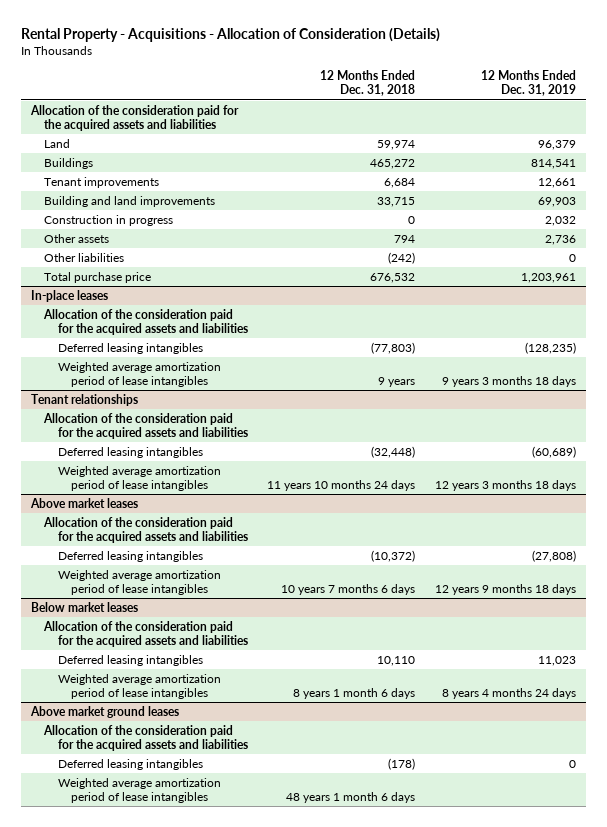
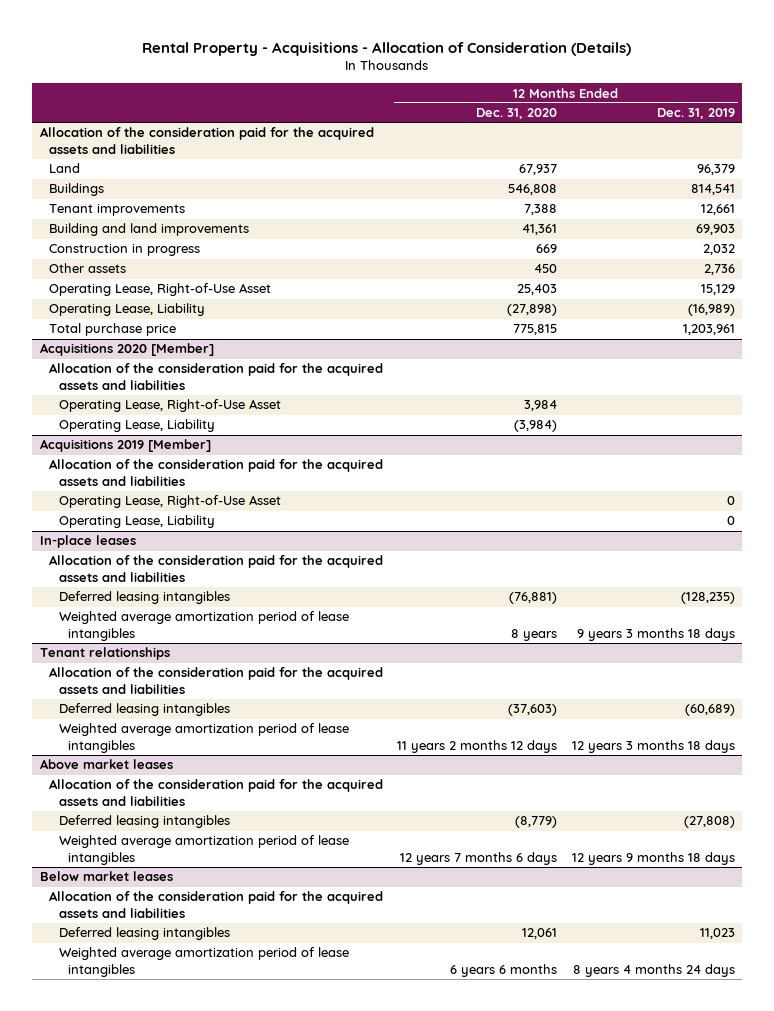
- | 12 Months Ended Dec. 31, 2018 | 12 Months Ended Dec. 31, 2019
+ | 12 Months Ended Dec. 31, 2020 | 12 Months Ended Dec. 31, 2019
- Other liabilities | (242) | 0
+ Operating Lease, Right-of-Use Asset | 25,403 | 15,129
+ Operating Lease, Liability | (27,898) | (16,989)
+ Acquisitions 2020 [Member]
+ Allocation of the consideration paid for the acquired assets and liabilities
+ Operating Lease, Right-of-Use Asset | 3,984 |
+ Operating Lease, Liability | (3,984) |
+ Acquisitions 2019 [Member]
+ Allocation of the consideration paid for the acquired assets and liabilities
+ Operating Lease, Right-of-Use Asset | | 0
+ Operating Lease, Liability | | 0
- Above market ground leases
- Allocation of the consideration paid for the acquired assets and liabilities
- Deferred leasing intangibles | (178) | 0
- Weighted average amortization period of lease intangibles | 48 years 1 month 6 days |

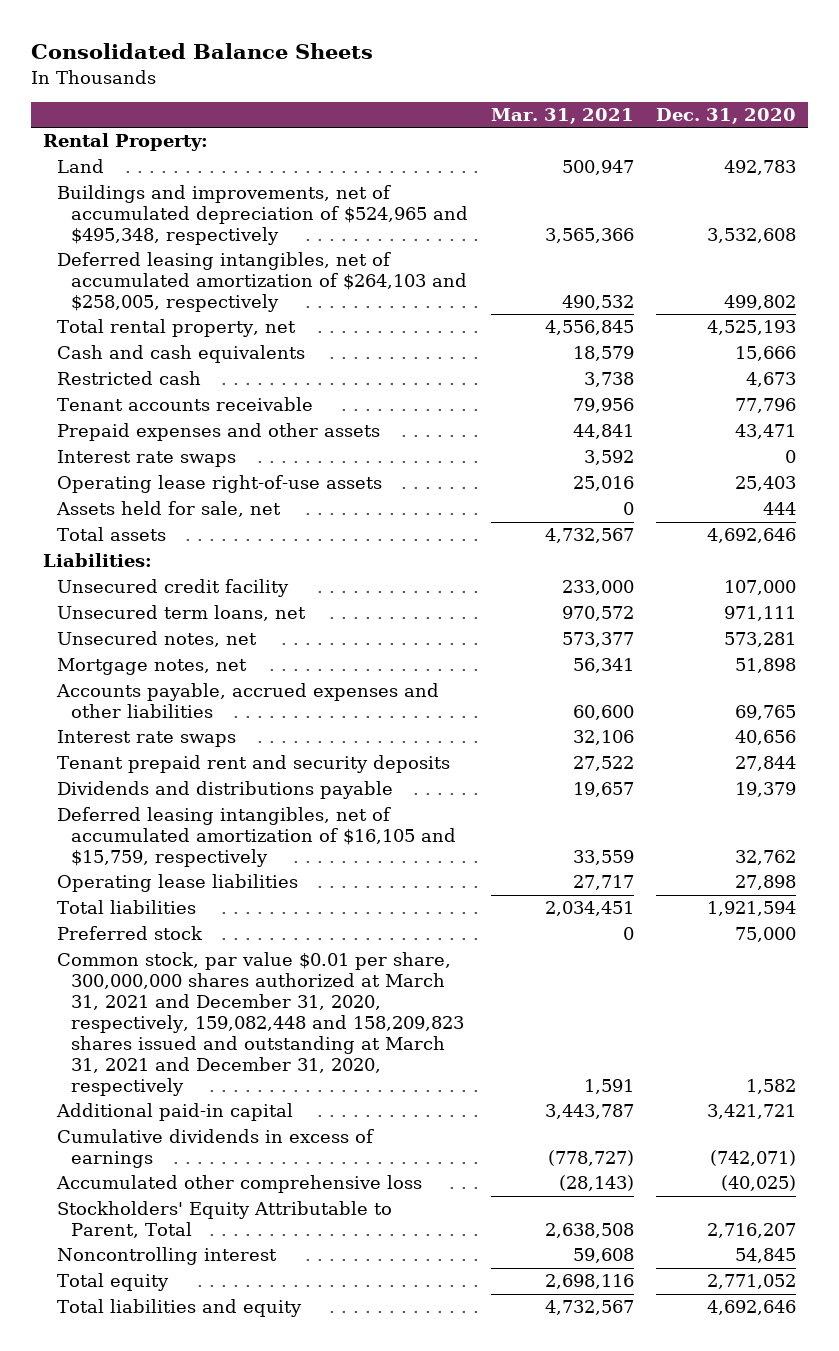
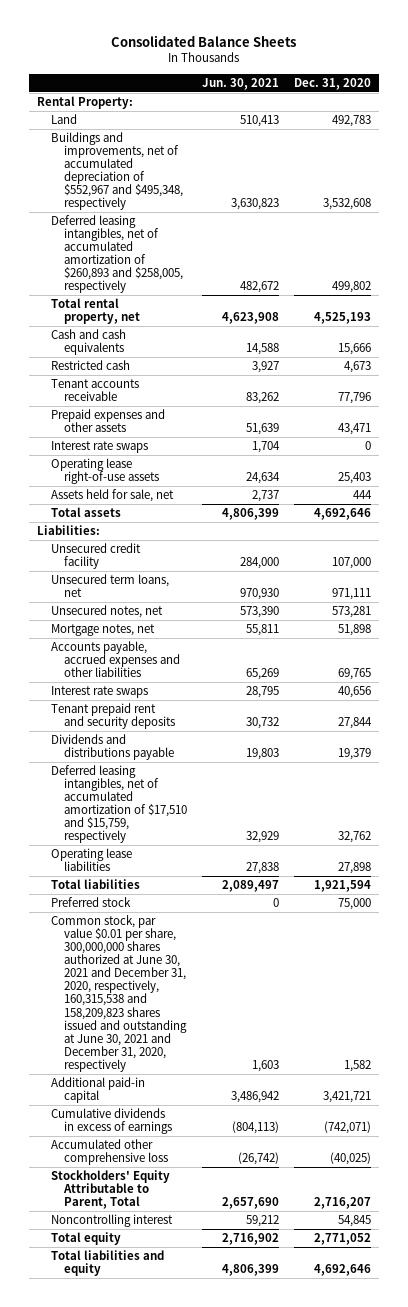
- | Mar. 31, 2021 | Dec. 31, 2020
+ | Jun. 30, 2021 | Dec. 31, 2020
- Buildings and improvements, net of accumulated depreciation of $524,965 and $495,348, respectively | 3,565,366 | 3,532,608
- Deferred leasing intangibles, net of accumulated amortization of $264,103 and $258,005, respectively | 490,532 | 499,802
+ Buildings and improvements, net of accumulated depreciation of $552,967 and $495,348, respectively | 3,630,823 | 3,532,608
+ Deferred leasing intangibles, net of accumulated amortization of $260,893 and $258,005, respectively | 482,672 | 499,802
- Deferred leasing intangibles, net of accumulated amortization of $16,105 and $15,759, respectively | 33,559 | 32,762
+ Deferred leasing intangibles, net of accumulated amortization of $17,510 and $15,759, respectively | 32,929 | 32,762
- Common stock, par value $0.01 per share, 300,000,000 shares authorized at March 31, 2021 and December 31, 2020, respectively, 159,082,448 and 158,209,823 shares issued and outstanding at March 31, 2021 and December 31, 2020, respectively | 1,591 | 1,582
+ Common stock, par value $0.01 per share, 300,000,000 shares authorized at June 30, 2021 and December 31, 2020, respectively, 160,315,538 and 158,209,823 shares issued and outstanding at June 30, 2021 and December 31, 2020, respectively | 1,603 | 1,582

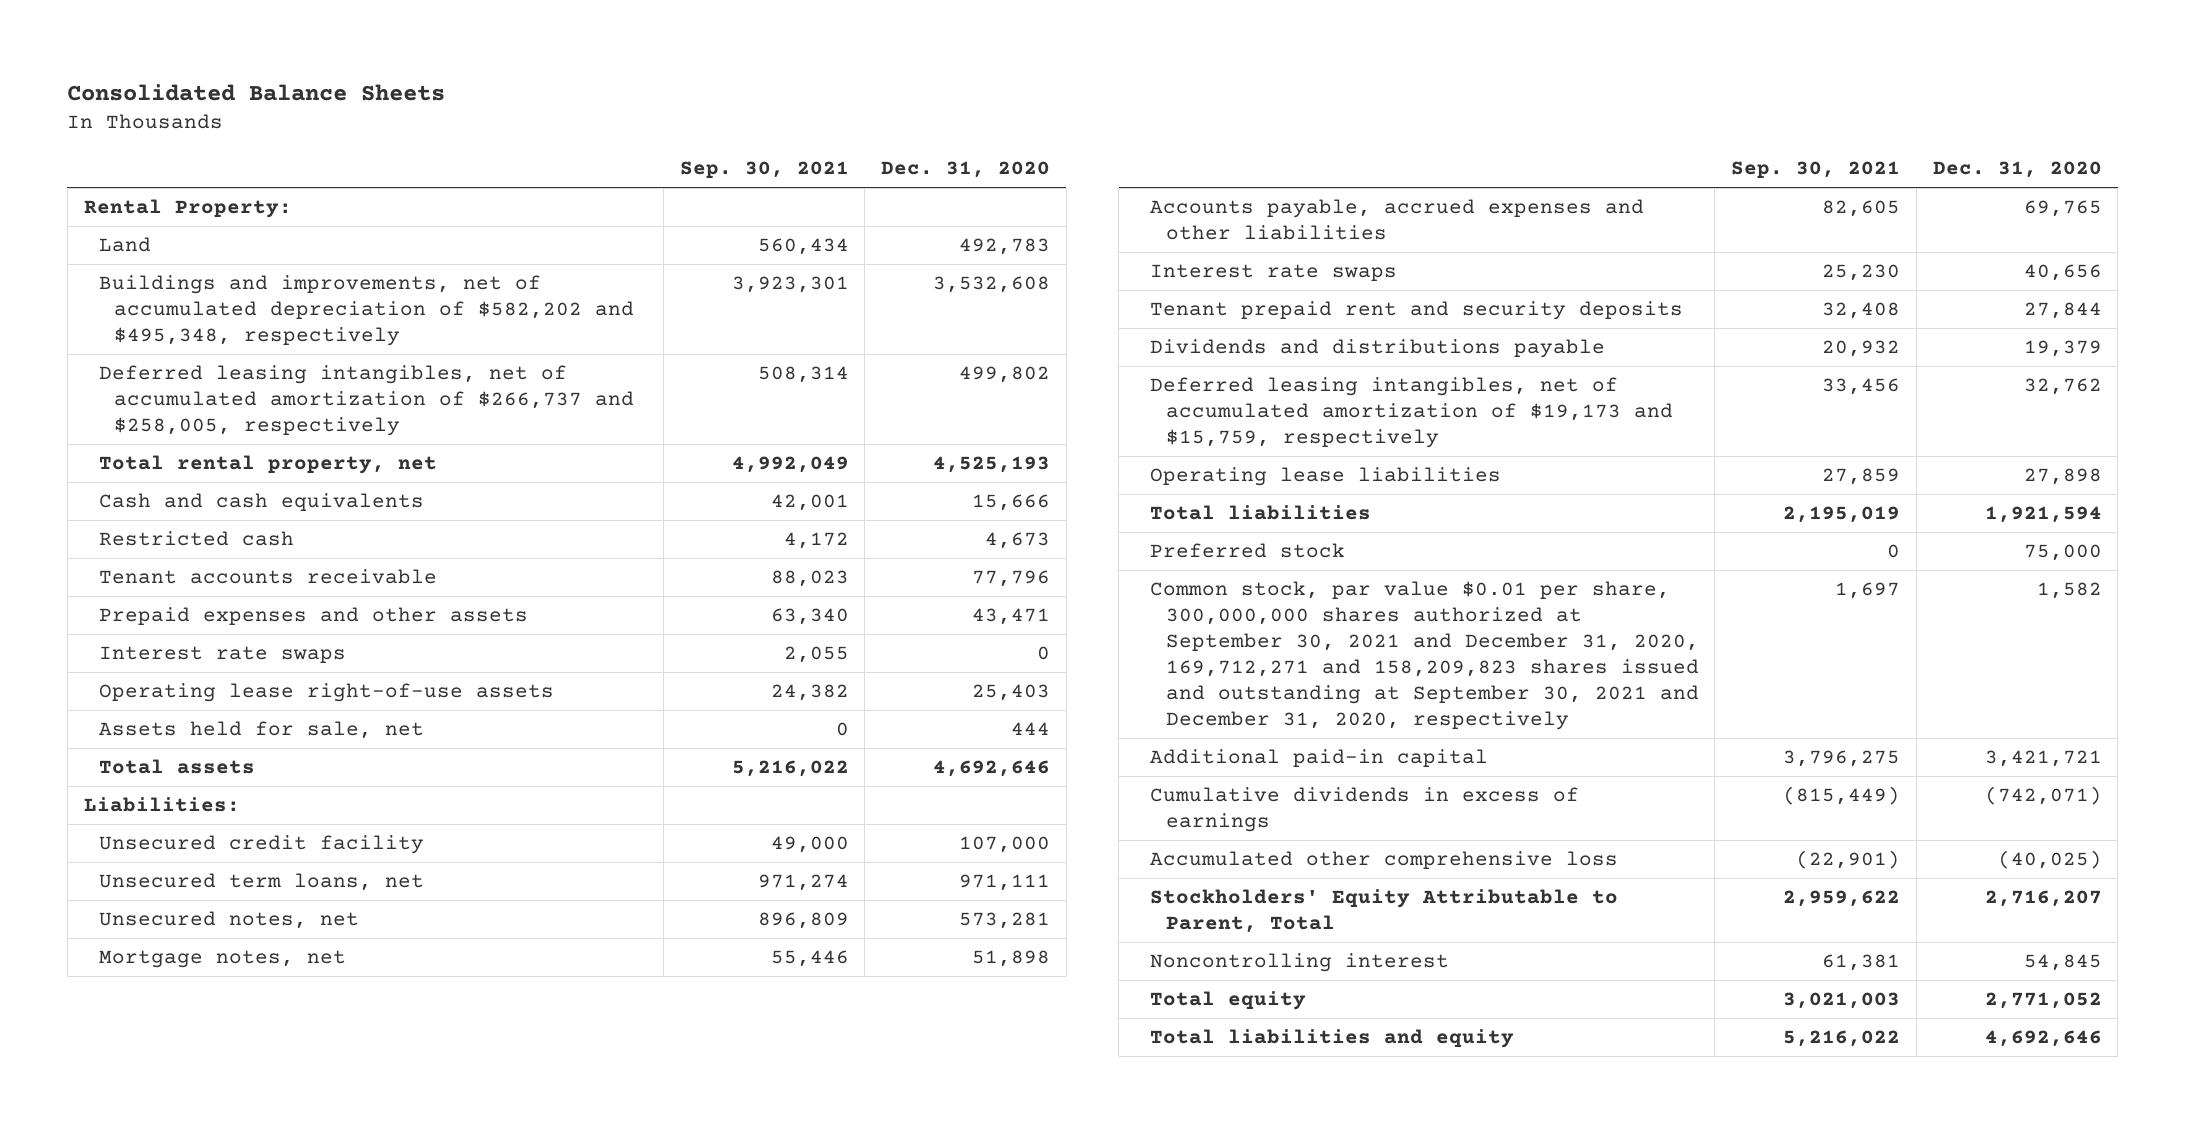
- | Jun. 30, 2021 | Dec. 31, 2020
+ | Sep. 30, 2021 | Dec. 31, 2020
- Buildings and improvements, net of accumulated depreciation of $552,967 and $495,348, respectively | 3,630,823 | 3,532,608
- Deferred leasing intangibles, net of accumulated amortization of $260,893 and $258,005, respectively | 482,672 | 499,802
+ Buildings and improvements, net of accumulated depreciation of $582,202 and $495,348, respectively | 3,923,301 | 3,532,608
+ Deferred leasing intangibles, net of accumulated amortization of $266,737 and $258,005, respectively | 508,314 | 499,802
- Deferred leasing intangibles, net of accumulated amortization of $17,510 and $15,759, respectively | 32,929 | 32,762
+ Deferred leasing intangibles, net of accumulated amortization of $19,173 and $15,759, respectively | 33,456 | 32,762
- Common stock, par value $0.01 per share, 300,000,000 shares authorized at June 30, 2021 and December 31, 2020, respectively, 160,315,538 and 158,209,823 shares issued and outstanding at June 30, 2021 and December 31, 2020, respectively | 1,603 | 1,582
+ Common stock, par value $0.01 per share, 300,000,000 shares authorized at September 30, 2021 and December 31, 2020, 169,712,271 and 158,209,823 shares issued and outstanding at September 30, 2021 and December 31, 2020, respectively | 1,697 | 1,582

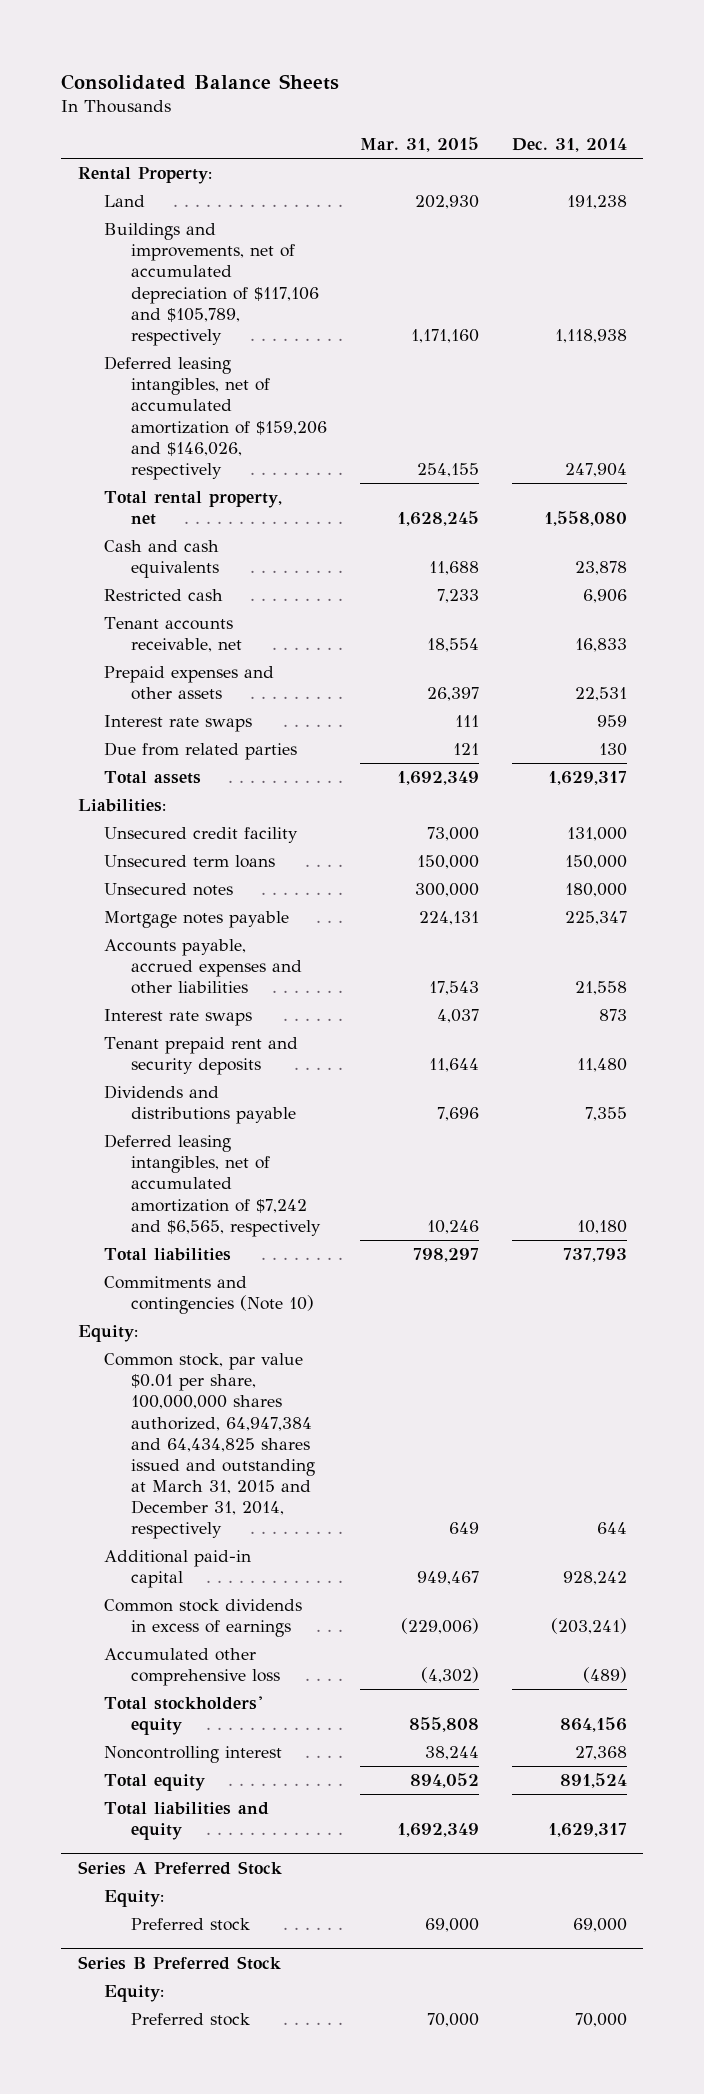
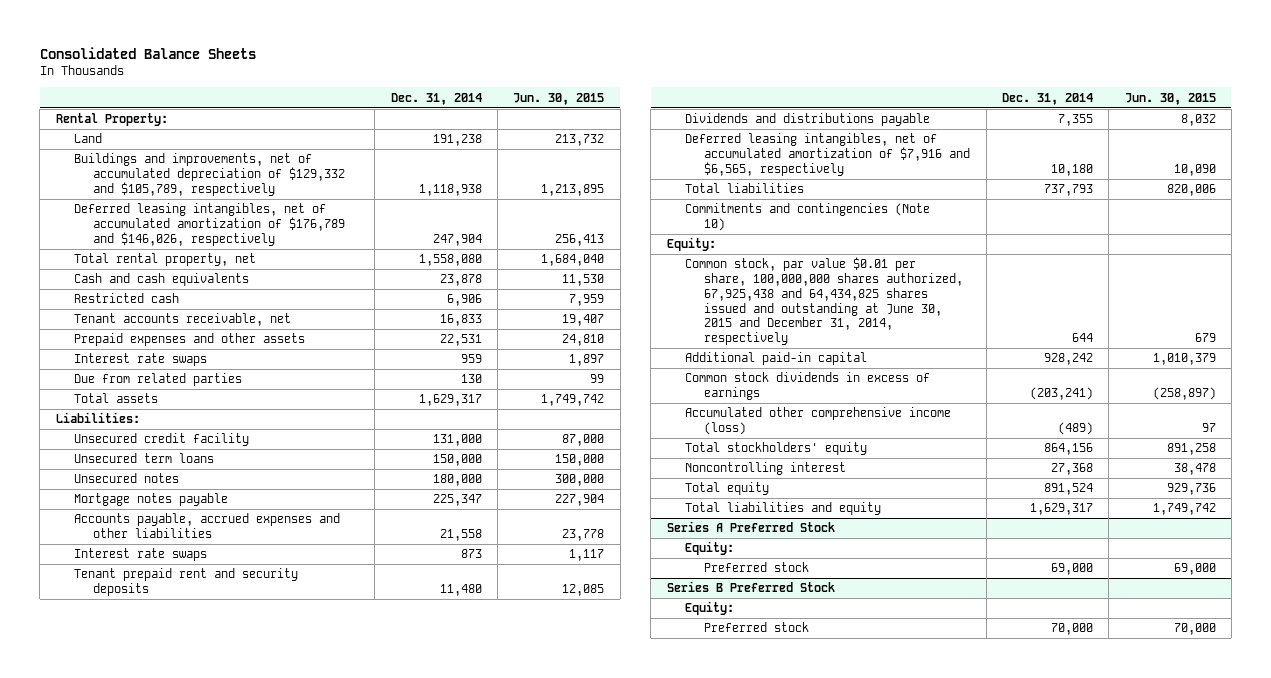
- | Mar. 31, 2015 | Dec. 31, 2014
+ | Dec. 31, 2014 | Jun. 30, 2015
- Buildings and improvements, net of accumulated depreciation of $117,106 and $105,789, respectively | 1,171,160 | 1,118,938
- Deferred leasing intangibles, net of accumulated amortization of $159,206 and $146,026, respectively | 254,155 | 247,904
+ Buildings and improvements, net of accumulated depreciation of $129,332 and $105,789, respectively | 1,118,938 | 1,213,895
+ Deferred leasing intangibles, net of accumulated amortization of $176,789 and $146,026, respectively | 247,904 | 256,413
- Deferred leasing intangibles, net of accumulated amortization of $7,242 and $6,565, respectively | 10,246 | 10,180
+ Deferred leasing intangibles, net of accumulated amortization of $7,916 and $6,565, respectively | 10,180 | 10,090
- Common stock, par value $0.01 per share, 100,000,000 shares authorized, 64,947,384 and 64,434,825 shares issued and outstanding at March 31, 2015 and December 31, 2014, respectively | 649 | 644
+ Common stock, par value $0.01 per share, 100,000,000 shares authorized, 67,925,438 and 64,434,825 shares issued and outstanding at June 30, 2015 and December 31, 2014, respectively | 644 | 679
- Accumulated other comprehensive loss | (4,302) | (489)
+ Accumulated other comprehensive income (loss) | (489) | 97

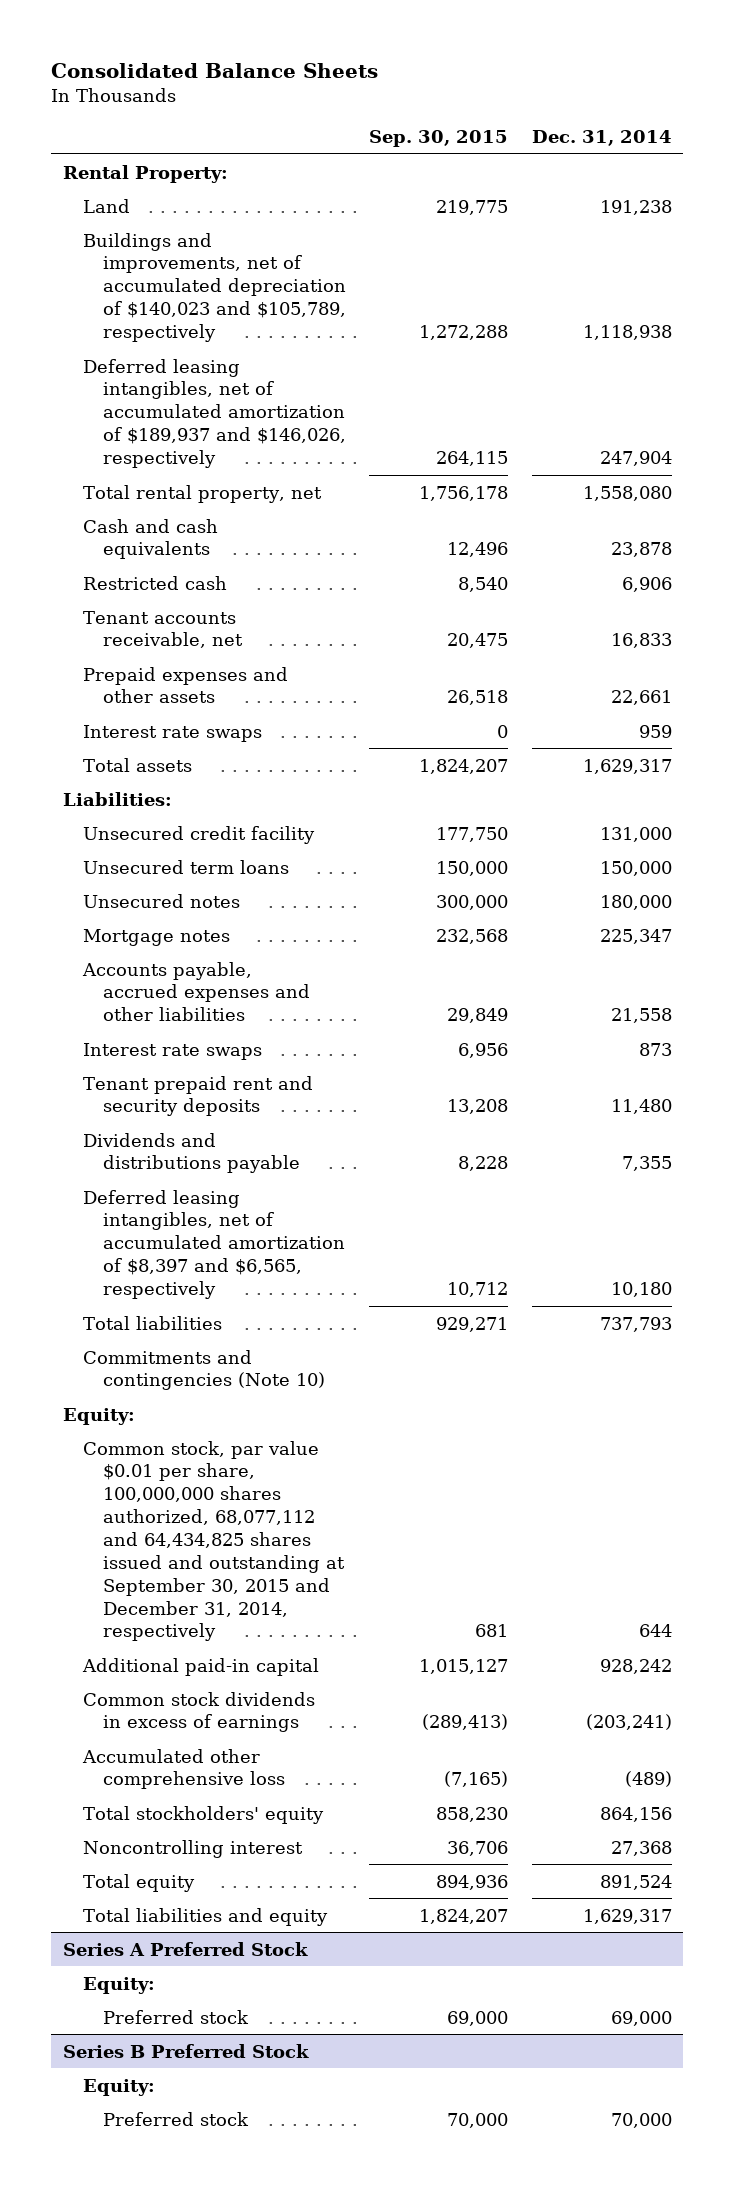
- | Dec. 31, 2014 | Jun. 30, 2015
+ | Sep. 30, 2015 | Dec. 31, 2014
- Buildings and improvements, net of accumulated depreciation of $129,332 and $105,789, respectively | 1,118,938 | 1,213,895
- Deferred leasing intangibles, net of accumulated amortization of $176,789 and $146,026, respectively | 247,904 | 256,413
+ Buildings and improvements, net of accumulated depreciation of $140,023 and $105,789, respectively | 1,272,288 | 1,118,938
+ Deferred leasing intangibles, net of accumulated amortization of $189,937 and $146,026, respectively | 264,115 | 247,904
- Prepaid expenses and other assets | 22,531 | 24,810
+ Prepaid expenses and other assets | 26,518 | 22,661
- Due from related parties | 130 | 99
- Mortgage notes payable | 225,347 | 227,904
+ Mortgage notes | 232,568 | 225,347
- Deferred leasing intangibles, net of accumulated amortization of $7,916 and $6,565, respectively | 10,180 | 10,090
+ Deferred leasing intangibles, net of accumulated amortization of $8,397 and $6,565, respectively | 10,712 | 10,180
- Common stock, par value $0.01 per share, 100,000,000 shares authorized, 67,925,438 and 64,434,825 shares issued and outstanding at June 30, 2015 and December 31, 2014, respectively | 644 | 679
+ Common stock, par value $0.01 per share, 100,000,000 shares authorized, 68,077,112 and 64,434,825 shares issued and outstanding at September 30, 2015 and December 31, 2014, respectively | 681 | 644
- Accumulated other comprehensive income (loss) | (489) | 97
+ Accumulated other comprehensive loss | (7,165) | (489)

